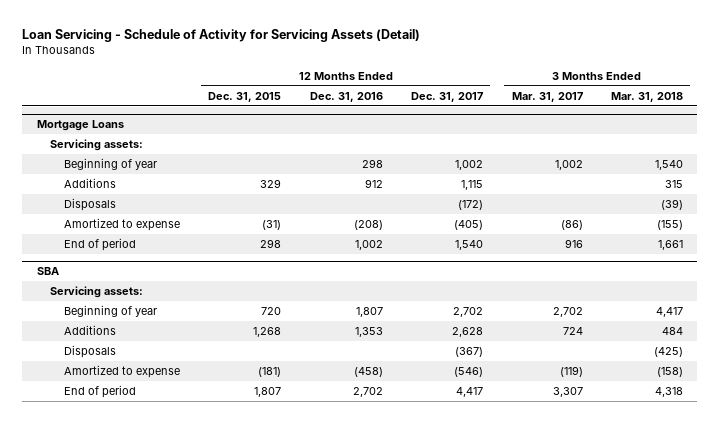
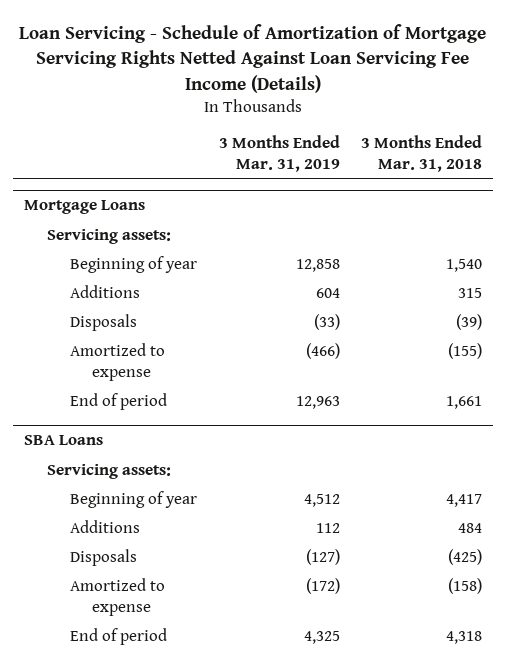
- Loan Servicing - Schedule of Activity for Servicing Assets (Detail)
+ Loan Servicing - Schedule of Amortization of Mortgage Servicing Rights Netted Against Loan Servicing Fee Income (Details)
- | 12 Months Ended Dec. 31, 2015 | 12 Months Ended Dec. 31, 2016 | 12 Months Ended Dec. 31, 2017 | 3 Months Ended Mar. 31, 2017 | 3 Months Ended Mar. 31, 2018
+ | 3 Months Ended Mar. 31, 2019 | 3 Months Ended Mar. 31, 2018
- SBA
+ SBA Loans

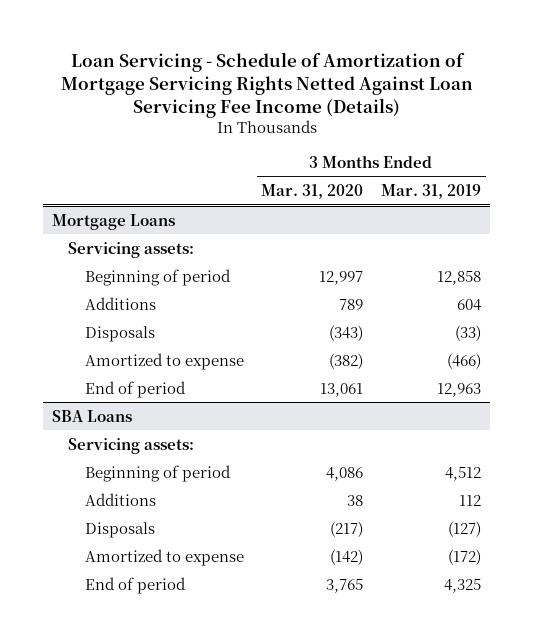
- | 3 Months Ended Mar. 31, 2019 | 3 Months Ended Mar. 31, 2018
+ | 3 Months Ended Mar. 31, 2020 | 3 Months Ended Mar. 31, 2019
@ Mortgage Loans
- Beginning of year | 12,858 | 1,540
+ Beginning of period | 12,997 | 12,858
@ SBA Loans
- Beginning of year | 4,512 | 4,417
+ Beginning of period | 4,086 | 4,512

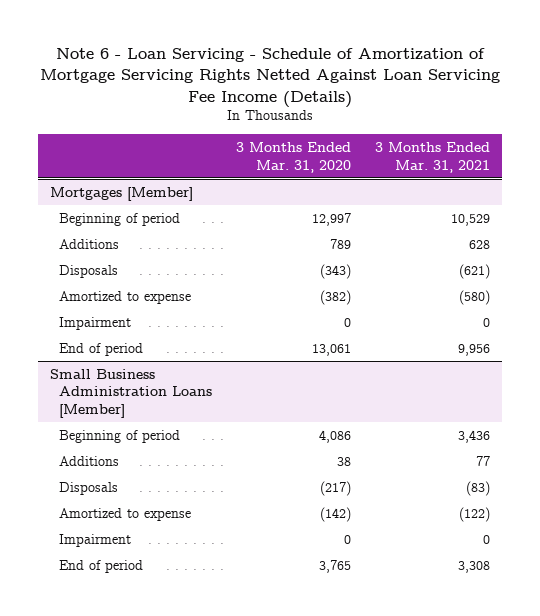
- Loan Servicing - Schedule of Amortization of Mortgage Servicing Rights Netted Against Loan Servicing Fee Income (Details)
+ Note 6 - Loan Servicing - Schedule of Amortization of Mortgage Servicing Rights Netted Against Loan Servicing Fee Income (Details)
- | 3 Months Ended Mar. 31, 2020 | 3 Months Ended Mar. 31, 2019
+ | 3 Months Ended Mar. 31, 2020 | 3 Months Ended Mar. 31, 2021
- Mortgage Loans
- Servicing assets:
+ Mortgages [Member]
+ Impairment | 0 | 0
- SBA Loans
- Servicing assets:
+ Small Business Administration Loans [Member]
+ Impairment | 0 | 0

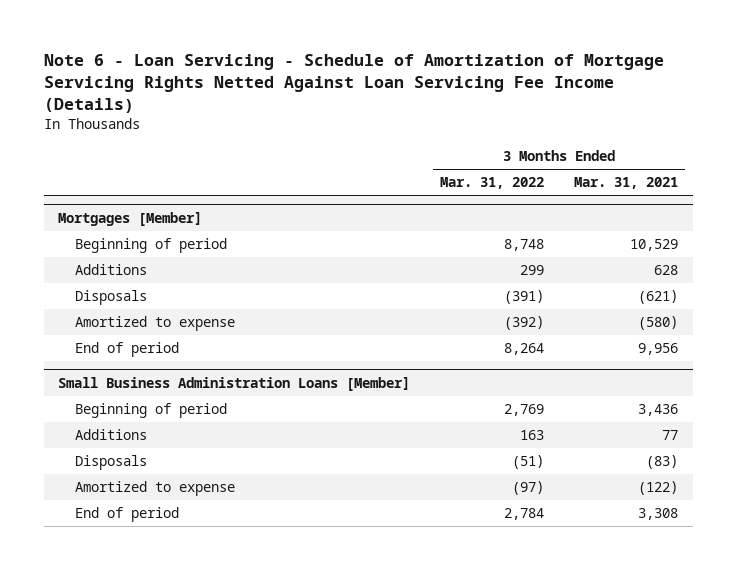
- | 3 Months Ended Mar. 31, 2020 | 3 Months Ended Mar. 31, 2021
+ | 3 Months Ended Mar. 31, 2022 | 3 Months Ended Mar. 31, 2021
@ Mortgages [Member]
- Impairment | 0 | 0
@ Small Business Administration Loans [Member]
- Impairment | 0 | 0

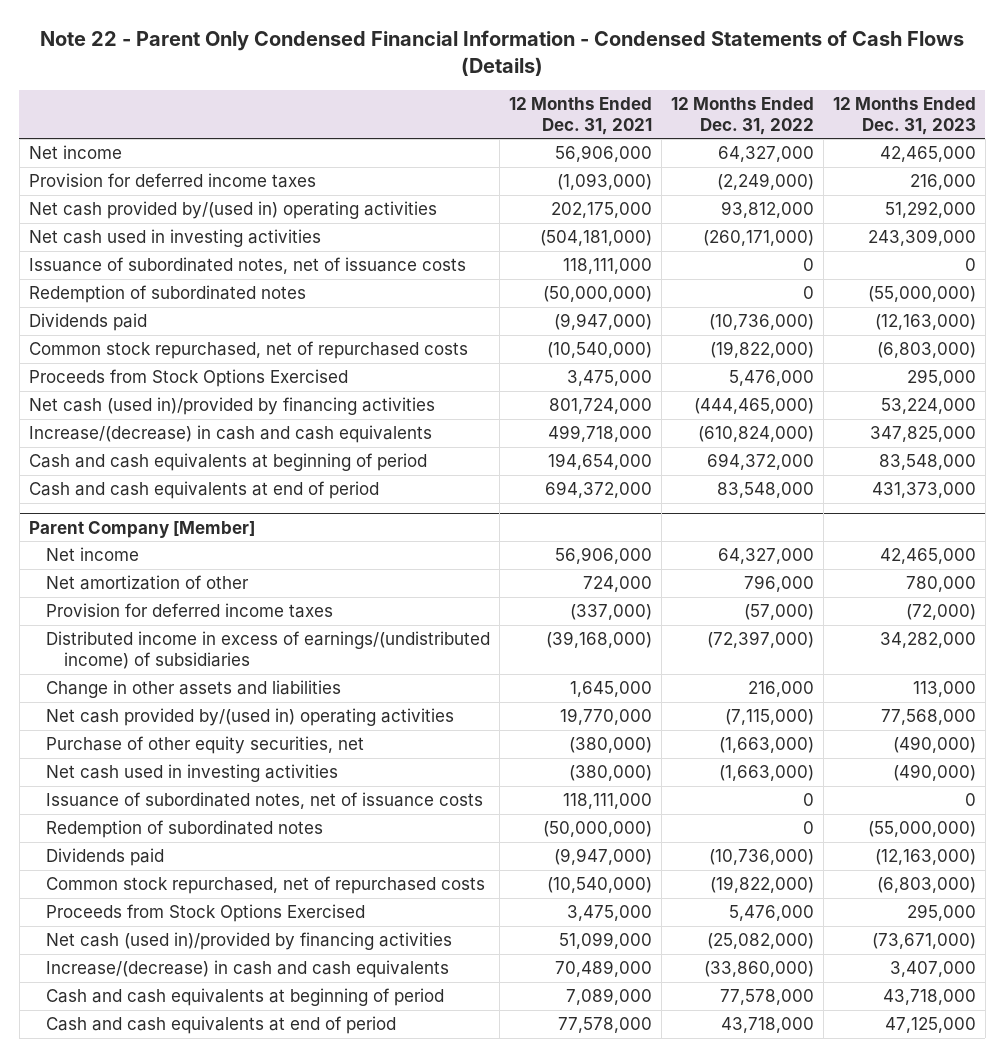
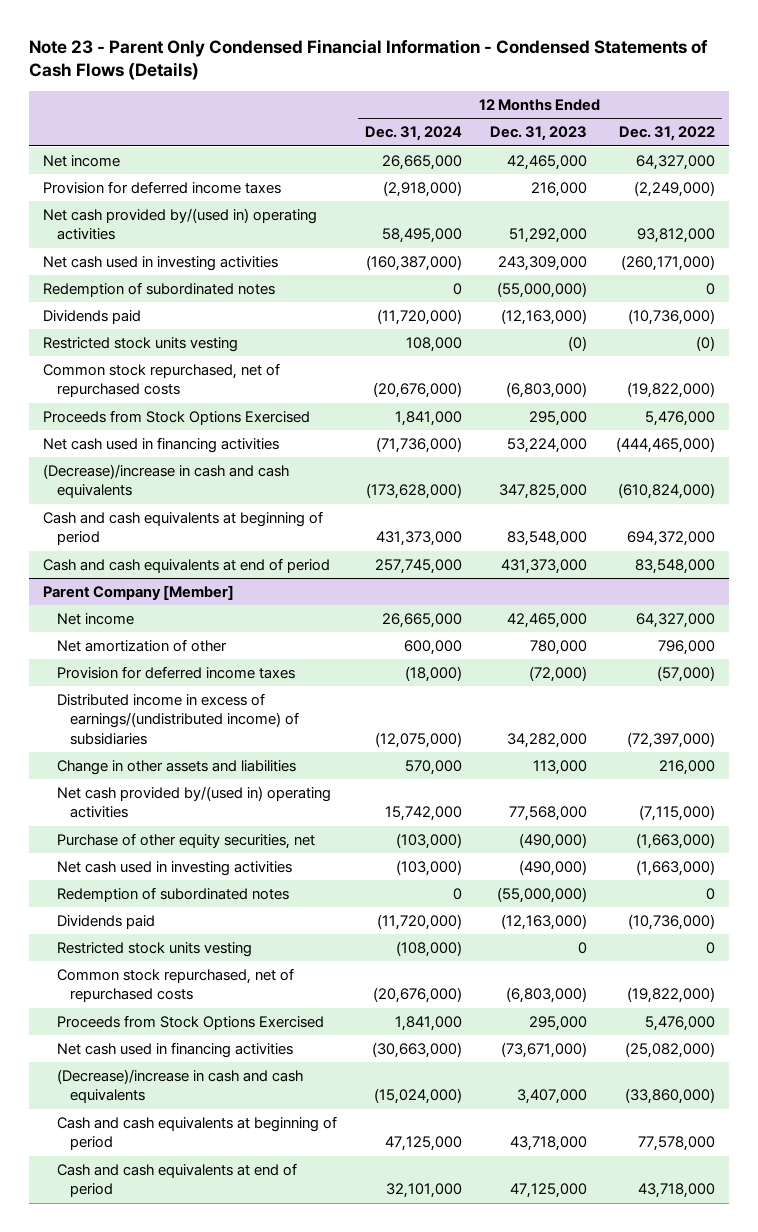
- Note 22 - Parent Only Condensed Financial Information - Condensed Statements of Cash Flows (Details)
+ Note 23 - Parent Only Condensed Financial Information - Condensed Statements of Cash Flows (Details)
- | 12 Months Ended Dec. 31, 2021 | 12 Months Ended Dec. 31, 2022 | 12 Months Ended Dec. 31, 2023
+ | 12 Months Ended Dec. 31, 2024 | 12 Months Ended Dec. 31, 2023 | 12 Months Ended Dec. 31, 2022
- Issuance of subordinated notes, net of issuance costs | 118,111,000 | 0 | 0
+ Restricted stock units vesting | 108,000 | (0) | (0)
- Net cash (used in)/provided by financing activities | 801,724,000 | (444,465,000) | 53,224,000
- Increase/(decrease) in cash and cash equivalents | 499,718,000 | (610,824,000) | 347,825,000
+ Net cash used in financing activities | (71,736,000) | 53,224,000 | (444,465,000)
+ (Decrease)/increase in cash and cash equivalents | (173,628,000) | 347,825,000 | (610,824,000)
@ Parent Company [Member]
- Issuance of subordinated notes, net of issuance costs | 118,111,000 | 0 | 0
+ Restricted stock units vesting | (108,000) | 0 | 0
- Net cash (used in)/provided by financing activities | 51,099,000 | (25,082,000) | (73,671,000)
- Increase/(decrease) in cash and cash equivalents | 70,489,000 | (33,860,000) | 3,407,000
+ Net cash used in financing activities | (30,663,000) | (73,671,000) | (25,082,000)
+ (Decrease)/increase in cash and cash equivalents | (15,024,000) | 3,407,000 | (33,860,000)

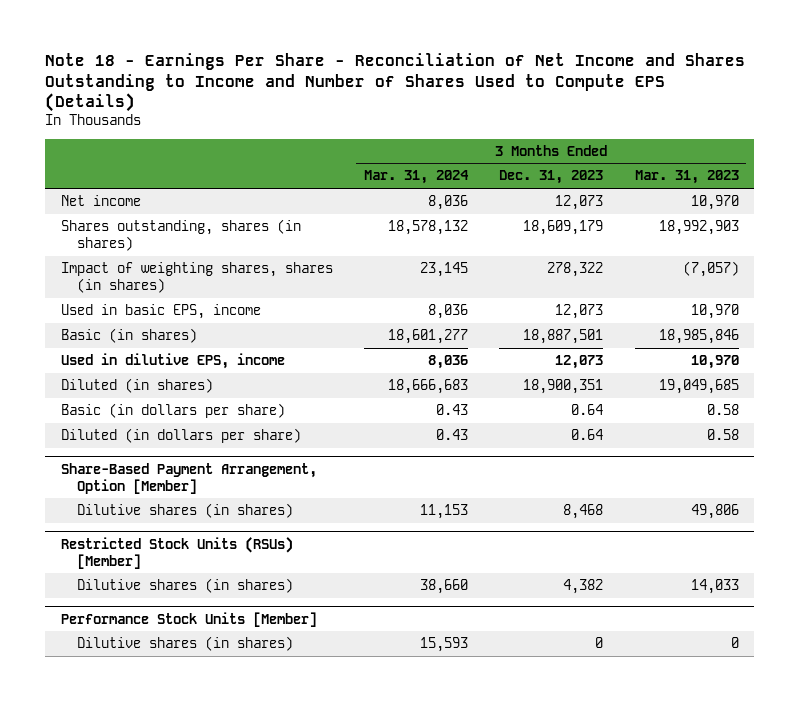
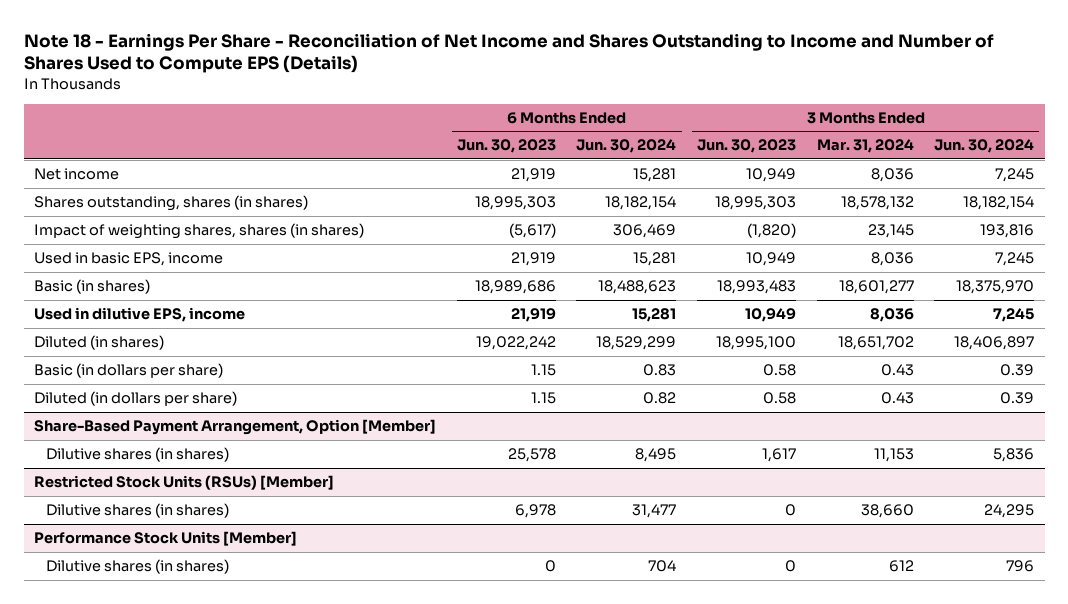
- | 3 Months Ended Mar. 31, 2024 | 3 Months Ended Dec. 31, 2023 | 3 Months Ended Mar. 31, 2023
+ | 6 Months Ended Jun. 30, 2023 | 6 Months Ended Jun. 30, 2024 | 3 Months Ended Jun. 30, 2023 | 3 Months Ended Mar. 31, 2024 | 3 Months Ended Jun. 30, 2024
- Diluted (in shares) | 18,666,683 | 18,900,351 | 19,049,685
+ Diluted (in shares) | 19,022,242 | 18,529,299 | 18,995,100 | 18,651,702 | 18,406,897
@ Performance Stock Units [Member]
- Dilutive shares (in shares) | 15,593 | 0 | 0
+ Dilutive shares (in shares) | 0 | 704 | 0 | 612 | 796

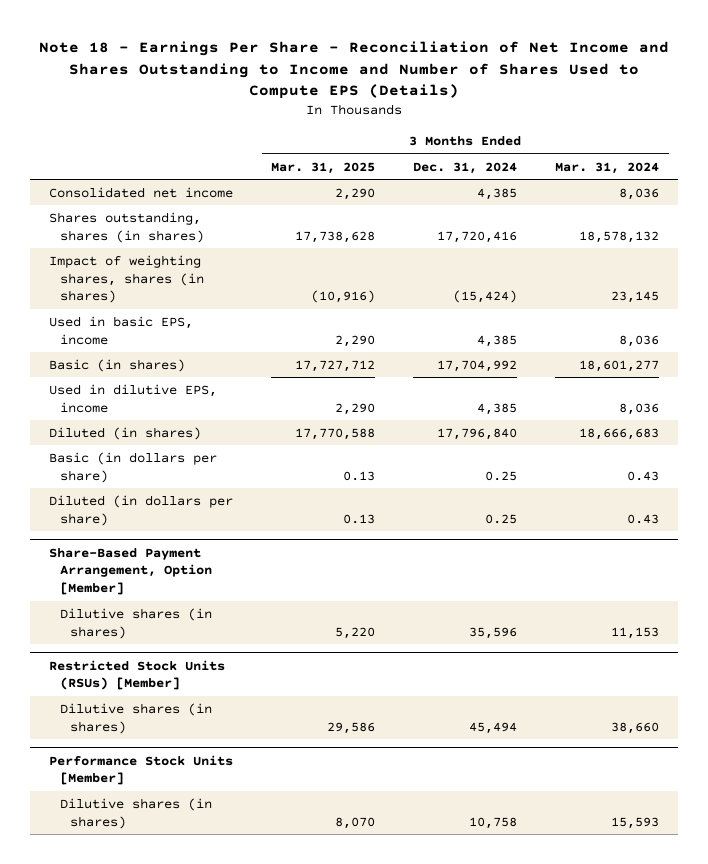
- | 6 Months Ended Jun. 30, 2023 | 6 Months Ended Jun. 30, 2024 | 3 Months Ended Jun. 30, 2023 | 3 Months Ended Mar. 31, 2024 | 3 Months Ended Jun. 30, 2024
+ | 3 Months Ended Mar. 31, 2025 | 3 Months Ended Dec. 31, 2024 | 3 Months Ended Mar. 31, 2024
- Net income | 21,919 | 15,281 | 10,949 | 8,036 | 7,245
+ Consolidated net income | 2,290 | 4,385 | 8,036
- Diluted (in shares) | 19,022,242 | 18,529,299 | 18,995,100 | 18,651,702 | 18,406,897
+ Diluted (in shares) | 17,770,588 | 17,796,840 | 18,666,683
@ Performance Stock Units [Member]
- Dilutive shares (in shares) | 0 | 704 | 0 | 612 | 796
+ Dilutive shares (in shares) | 8,070 | 10,758 | 15,593

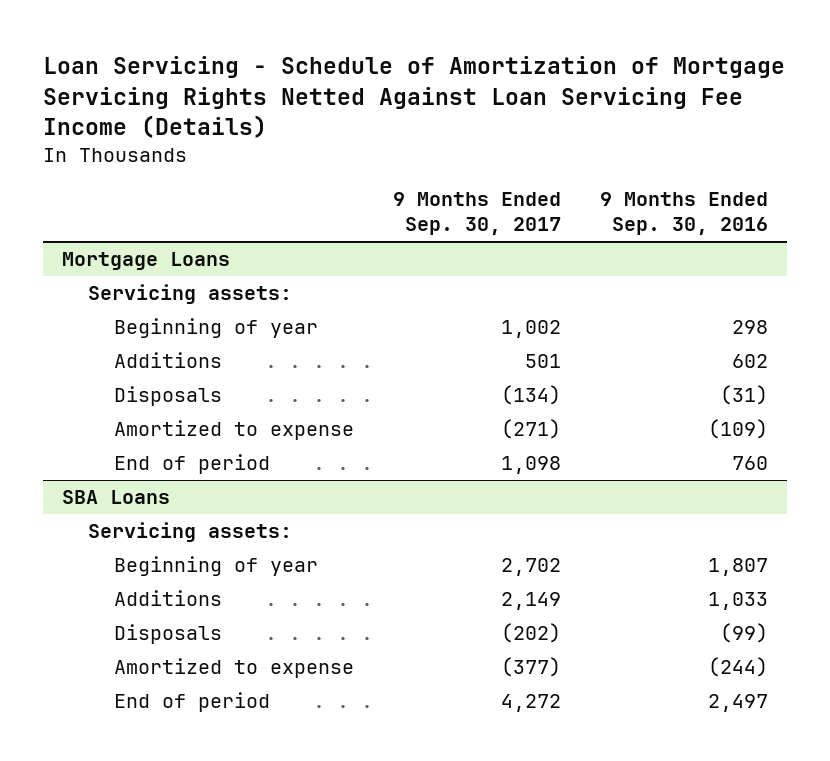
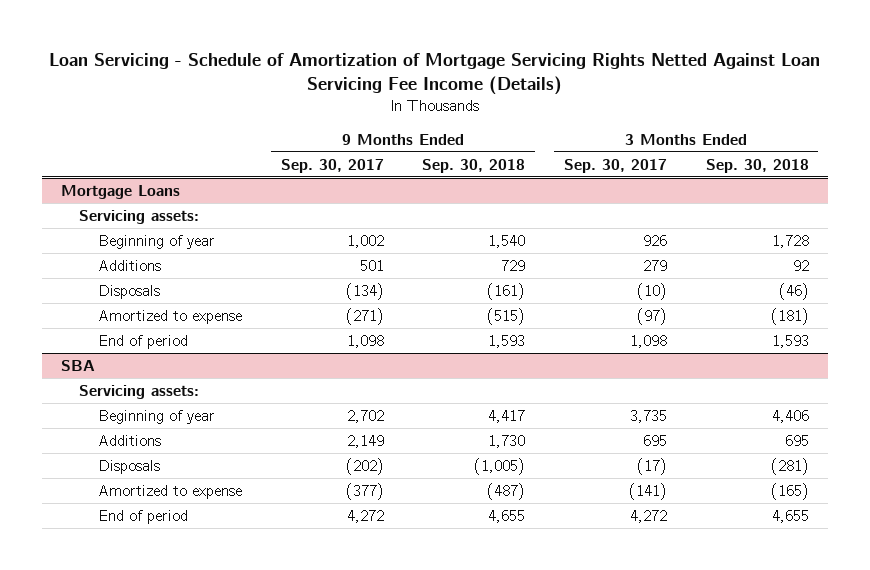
- | 9 Months Ended Sep. 30, 2017 | 9 Months Ended Sep. 30, 2016
+ | 9 Months Ended Sep. 30, 2017 | 9 Months Ended Sep. 30, 2018 | 3 Months Ended Sep. 30, 2017 | 3 Months Ended Sep. 30, 2018
- SBA Loans
+ SBA

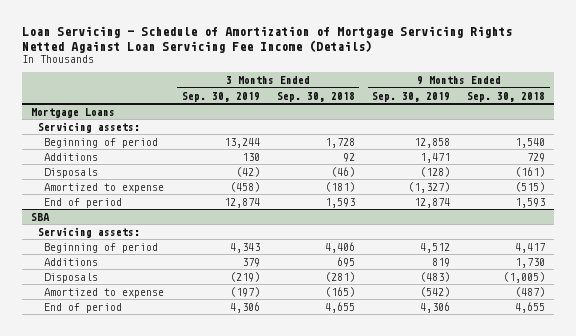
- | 9 Months Ended Sep. 30, 2017 | 9 Months Ended Sep. 30, 2018 | 3 Months Ended Sep. 30, 2017 | 3 Months Ended Sep. 30, 2018
+ | 3 Months Ended Sep. 30, 2019 | 3 Months Ended Sep. 30, 2018 | 9 Months Ended Sep. 30, 2019 | 9 Months Ended Sep. 30, 2018
@ Mortgage Loans
- Beginning of year | 1,002 | 1,540 | 926 | 1,728
+ Beginning of period | 13,244 | 1,728 | 12,858 | 1,540
@ SBA
- Beginning of year | 2,702 | 4,417 | 3,735 | 4,406
+ Beginning of period | 4,343 | 4,406 | 4,512 | 4,417

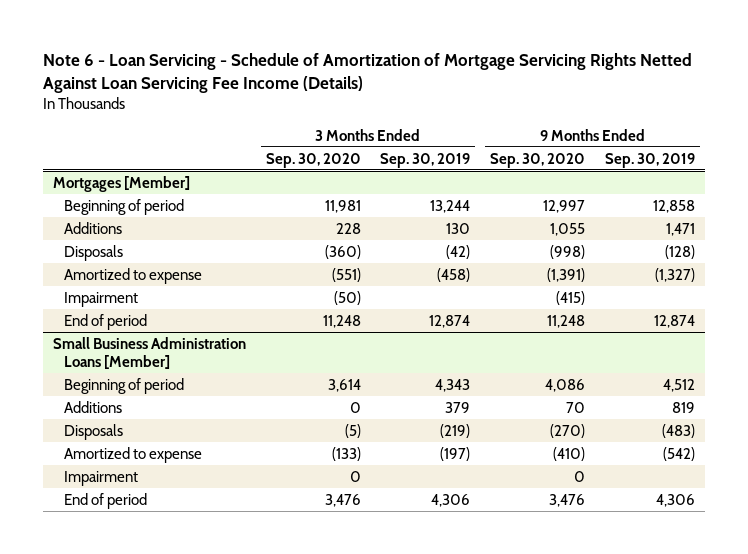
- Loan Servicing - Schedule of Amortization of Mortgage Servicing Rights Netted Against Loan Servicing Fee Income (Details)
+ Note 6 - Loan Servicing - Schedule of Amortization of Mortgage Servicing Rights Netted Against Loan Servicing Fee Income (Details)
- | 3 Months Ended Sep. 30, 2019 | 3 Months Ended Sep. 30, 2018 | 9 Months Ended Sep. 30, 2019 | 9 Months Ended Sep. 30, 2018
+ | 3 Months Ended Sep. 30, 2020 | 3 Months Ended Sep. 30, 2019 | 9 Months Ended Sep. 30, 2020 | 9 Months Ended Sep. 30, 2019
- Mortgage Loans
- Servicing assets:
+ Mortgages [Member]
+ Impairment | (50) | | (415) |
- SBA
- Servicing assets:
+ Small Business Administration Loans [Member]
+ Impairment | 0 | | 0 |

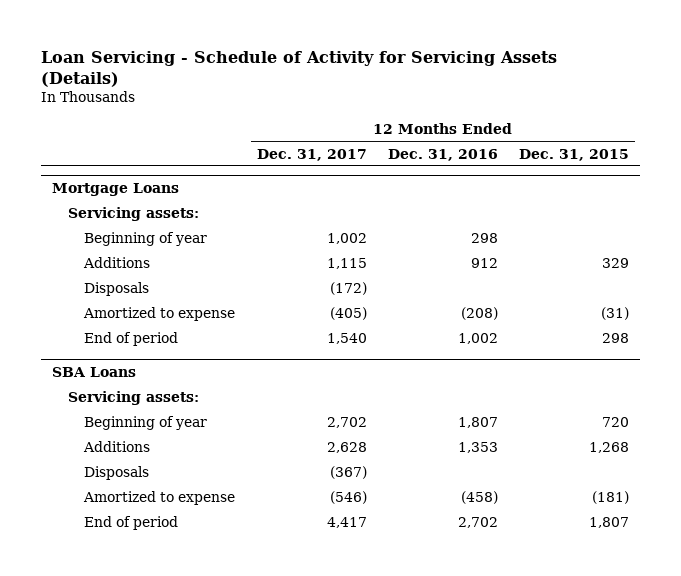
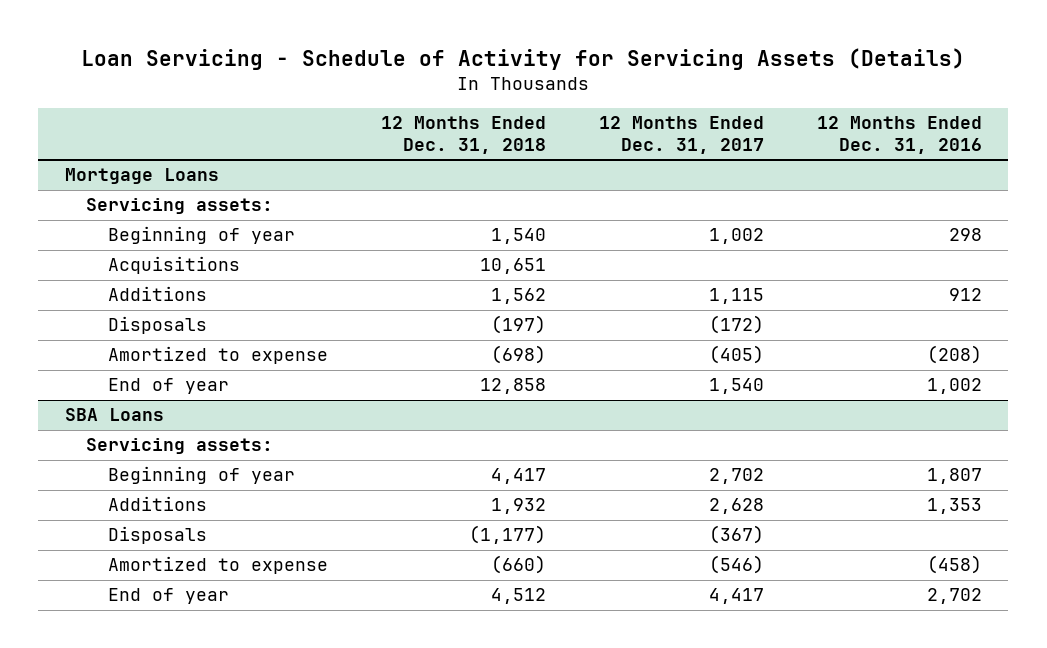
- | 12 Months Ended Dec. 31, 2017 | 12 Months Ended Dec. 31, 2016 | 12 Months Ended Dec. 31, 2015
+ | 12 Months Ended Dec. 31, 2018 | 12 Months Ended Dec. 31, 2017 | 12 Months Ended Dec. 31, 2016
@ Mortgage Loans
+ Acquisitions | 10,651 | |
- End of period | 1,540 | 1,002 | 298
+ End of year | 12,858 | 1,540 | 1,002
@ SBA Loans
- End of period | 4,417 | 2,702 | 1,807
+ End of year | 4,512 | 4,417 | 2,702

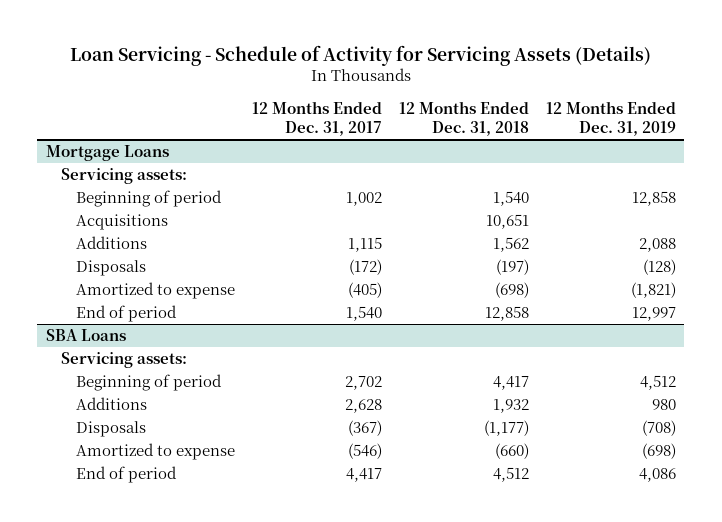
- | 12 Months Ended Dec. 31, 2018 | 12 Months Ended Dec. 31, 2017 | 12 Months Ended Dec. 31, 2016
+ | 12 Months Ended Dec. 31, 2017 | 12 Months Ended Dec. 31, 2018 | 12 Months Ended Dec. 31, 2019
@ Mortgage Loans
- Beginning of year | 1,540 | 1,002 | 298
+ Beginning of period | 1,002 | 1,540 | 12,858
- End of year | 12,858 | 1,540 | 1,002
+ End of period | 1,540 | 12,858 | 12,997
@ SBA Loans
- Beginning of year | 4,417 | 2,702 | 1,807
+ Beginning of period | 2,702 | 4,417 | 4,512
- End of year | 4,512 | 4,417 | 2,702
+ End of period | 4,417 | 4,512 | 4,086

